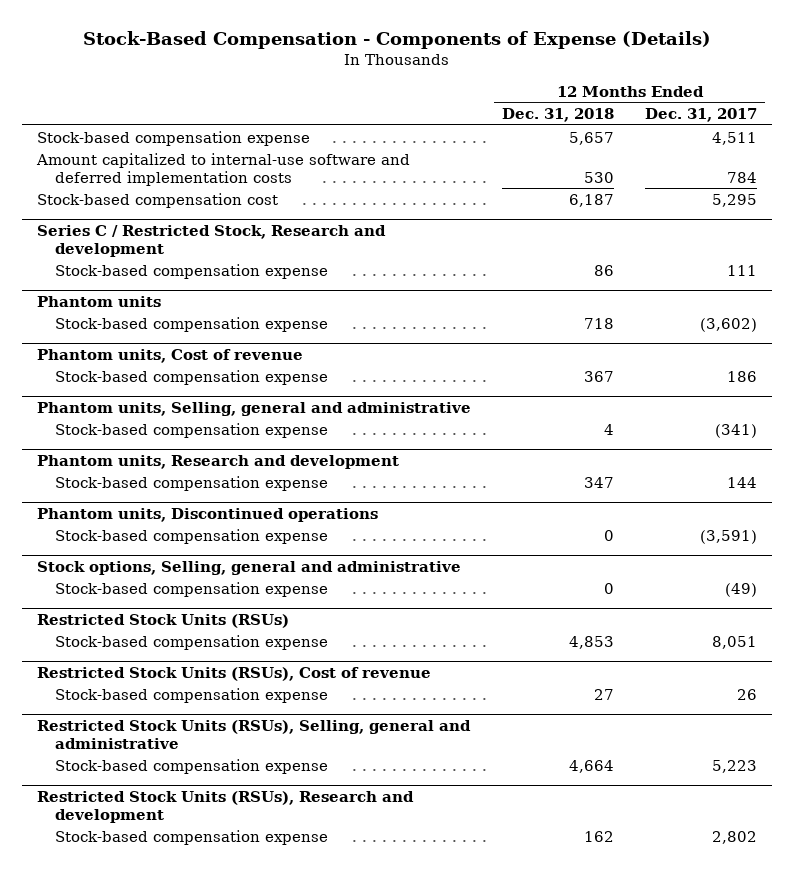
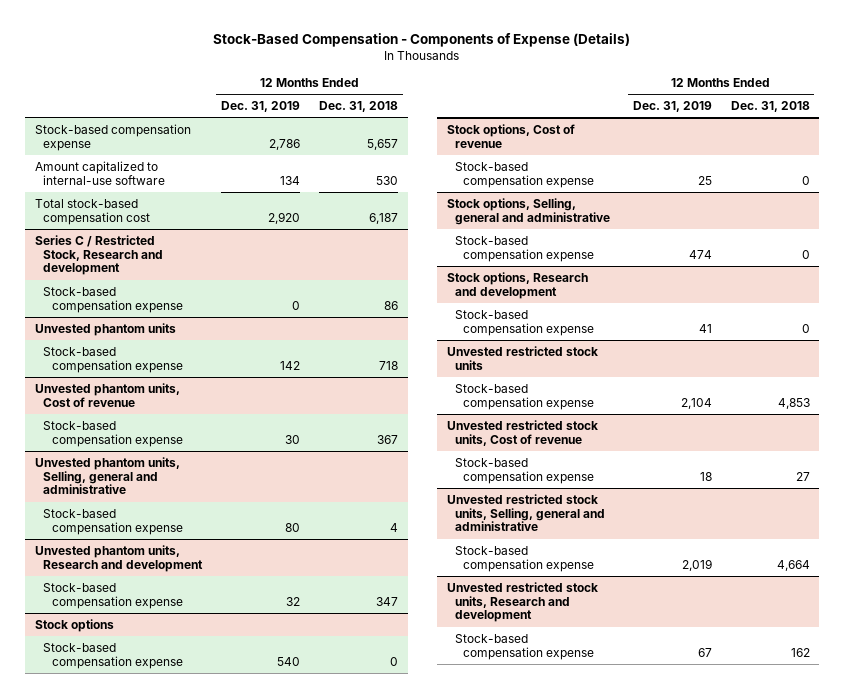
- | 12 Months Ended Dec. 31, 2018 | 12 Months Ended Dec. 31, 2017
+ | 12 Months Ended Dec. 31, 2019 | 12 Months Ended Dec. 31, 2018
- Amount capitalized to internal-use software and deferred implementation costs | 530 | 784
- Stock-based compensation cost | 6,187 | 5,295
+ Amount capitalized to internal-use software | 134 | 530
+ Total stock-based compensation cost | 2,920 | 6,187
- Phantom units
+ Unvested phantom units
- Phantom units, Cost of revenue
+ Unvested phantom units, Cost of revenue
- Phantom units, Selling, general and administrative
+ Unvested phantom units, Selling, general and administrative
- Phantom units, Research and development
+ Unvested phantom units, Research and development
- Phantom units, Discontinued operations
+ Stock options
+ Stock options, Cost of revenue
+ Stock-based compensation expense | 25 | 0
- Restricted Stock Units (RSUs)
+ Stock options, Research and development
+ Stock-based compensation expense | 41 | 0
+ Unvested restricted stock units
- Restricted Stock Units (RSUs), Cost of revenue
+ Unvested restricted stock units, Cost of revenue
- Restricted Stock Units (RSUs), Selling, general and administrative
+ Unvested restricted stock units, Selling, general and administrative
- Restricted Stock Units (RSUs), Research and development
+ Unvested restricted stock units, Research and development

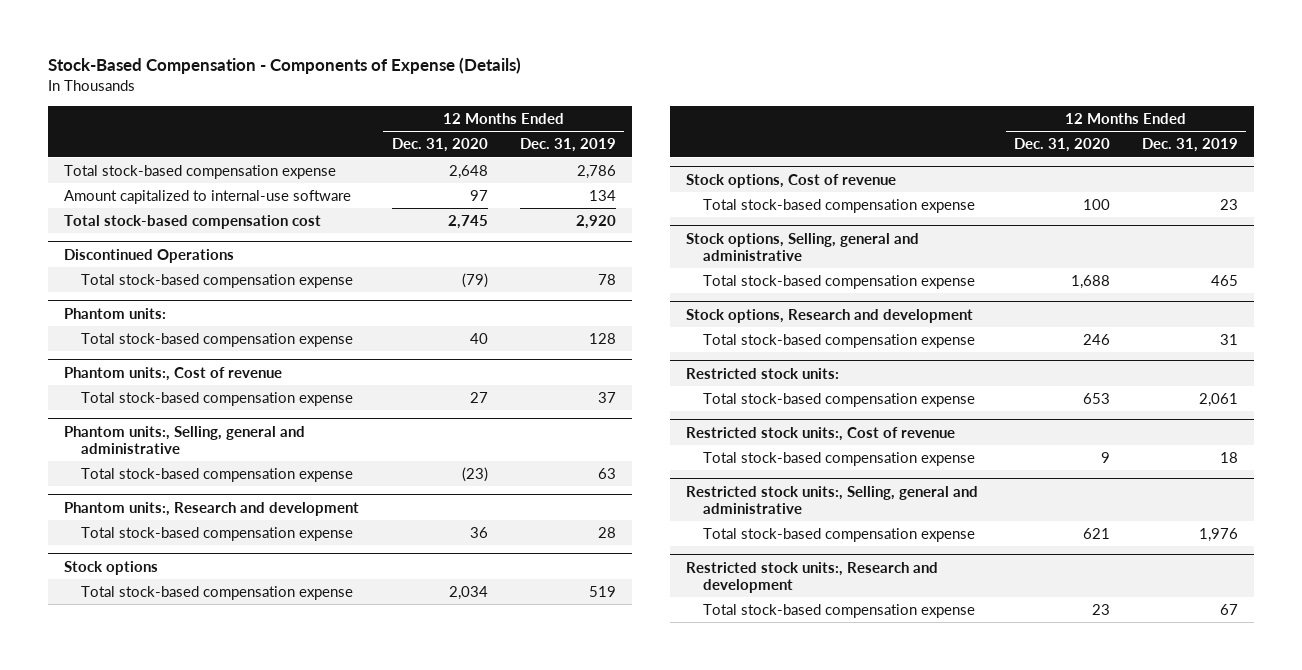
- | 12 Months Ended Dec. 31, 2019 | 12 Months Ended Dec. 31, 2018
+ | 12 Months Ended Dec. 31, 2020 | 12 Months Ended Dec. 31, 2019
- Stock-based compensation expense | 2,786 | 5,657
+ Total stock-based compensation expense | 2,648 | 2,786
- Series C / Restricted Stock, Research and development
- Stock-based compensation expense | 0 | 86
- Unvested phantom units
- Stock-based compensation expense | 142 | 718
- Unvested phantom units, Cost of revenue
- Stock-based compensation expense | 30 | 367
- Unvested phantom units, Selling, general and administrative
- Stock-based compensation expense | 80 | 4
- Unvested phantom units, Research and development
- Stock-based compensation expense | 32 | 347
+ Discontinued Operations
+ Total stock-based compensation expense | (79) | 78
+ Phantom units:
+ Total stock-based compensation expense | 40 | 128
+ Phantom units:, Cost of revenue
+ Total stock-based compensation expense | 27 | 37
+ Phantom units:, Selling, general and administrative
+ Total stock-based compensation expense | (23) | 63
+ Phantom units:, Research and development
+ Total stock-based compensation expense | 36 | 28
@ Stock options
- Stock-based compensation expense | 540 | 0
+ Total stock-based compensation expense | 2,034 | 519
@ Stock options, Cost of revenue
- Stock-based compensation expense | 25 | 0
+ Total stock-based compensation expense | 100 | 23
@ Stock options, Selling, general and administrative
- Stock-based compensation expense | 474 | 0
+ Total stock-based compensation expense | 1,688 | 465
@ Stock options, Research and development
- Stock-based compensation expense | 41 | 0
- Unvested restricted stock units
- Stock-based compensation expense | 2,104 | 4,853
- Unvested restricted stock units, Cost of revenue
- Stock-based compensation expense | 18 | 27
- Unvested restricted stock units, Selling, general and administrative
- Stock-based compensation expense | 2,019 | 4,664
- Unvested restricted stock units, Research and development
- Stock-based compensation expense | 67 | 162
@ Stock options, Research and development
+ Total stock-based compensation expense | 246 | 31
+ Restricted stock units:
+ Total stock-based compensation expense | 653 | 2,061
+ Restricted stock units:, Cost of revenue
+ Total stock-based compensation expense | 9 | 18
+ Restricted stock units:, Selling, general and administrative
+ Total stock-based compensation expense | 621 | 1,976
+ Restricted stock units:, Research and development
+ Total stock-based compensation expense | 23 | 67

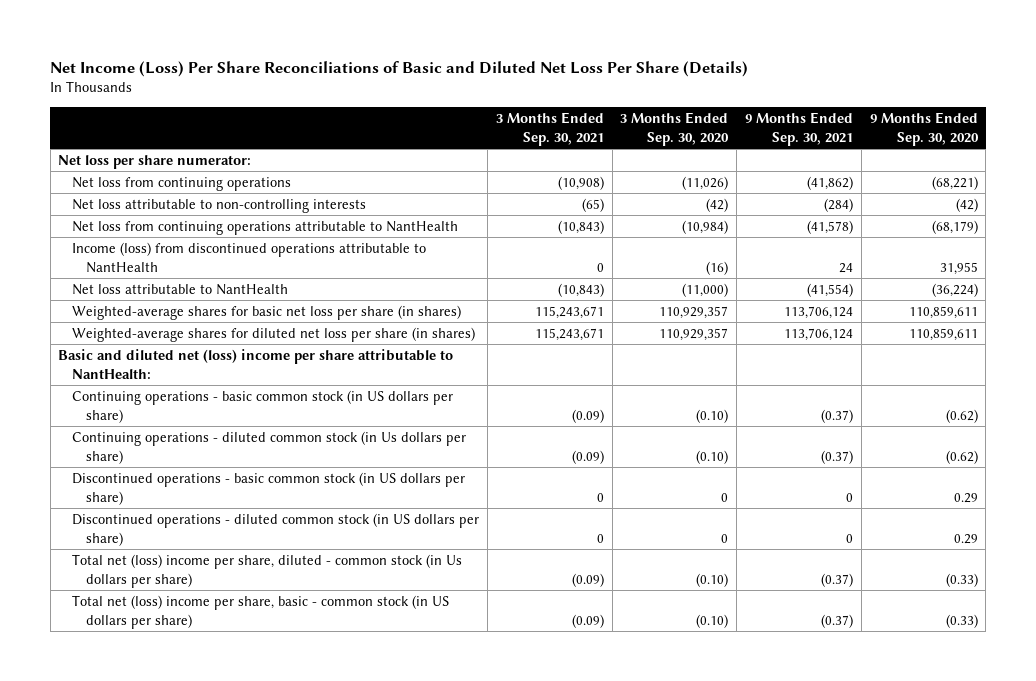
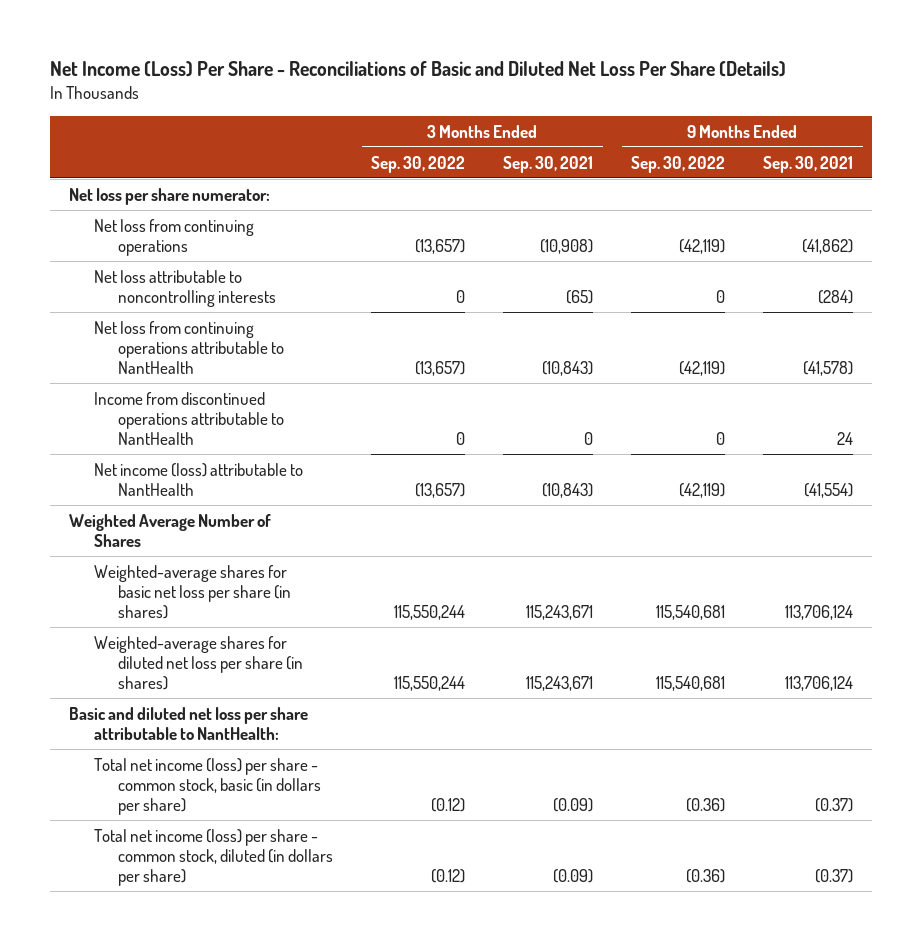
- Net Income (Loss) Per Share Reconciliations of Basic and Diluted Net Loss Per Share (Details)
+ Net Income (Loss) Per Share - Reconciliations of Basic and Diluted Net Loss Per Share (Details)
- | 3 Months Ended Sep. 30, 2021 | 3 Months Ended Sep. 30, 2020 | 9 Months Ended Sep. 30, 2021 | 9 Months Ended Sep. 30, 2020
+ | 3 Months Ended Sep. 30, 2022 | 3 Months Ended Sep. 30, 2021 | 9 Months Ended Sep. 30, 2022 | 9 Months Ended Sep. 30, 2021
- Net loss attributable to non-controlling interests | (65) | (42) | (284) | (42)
+ Net loss attributable to noncontrolling interests | 0 | (65) | 0 | (284)
- Income (loss) from discontinued operations attributable to NantHealth | 0 | (16) | 24 | 31,955
- Net loss attributable to NantHealth | (10,843) | (11,000) | (41,554) | (36,224)
+ Income from discontinued operations attributable to NantHealth | 0 | 0 | 0 | 24
+ Net income (loss) attributable to NantHealth | (13,657) | (10,843) | (42,119) | (41,554)
+ Weighted Average Number of Shares
- Basic and diluted net (loss) income per share attributable to NantHealth:
- Continuing operations - basic common stock (in US dollars per share) | (0.09) | (0.10) | (0.37) | (0.62)
- Continuing operations - diluted common stock (in Us dollars per share) | (0.09) | (0.10) | (0.37) | (0.62)
- Discontinued operations - basic common stock (in US dollars per share) | 0 | 0 | 0 | 0.29
- Discontinued operations - diluted common stock (in US dollars per share) | 0 | 0 | 0 | 0.29
- Total net (loss) income per share, diluted - common stock (in Us dollars per share) | (0.09) | (0.10) | (0.37) | (0.33)
- Total net (loss) income per share, basic - common stock (in US dollars per share) | (0.09) | (0.10) | (0.37) | (0.33)
+ Basic and diluted net loss per share attributable to NantHealth:
+ Total net income (loss) per share - common stock, basic (in dollars per share) | (0.12) | (0.09) | (0.36) | (0.37)
+ Total net income (loss) per share - common stock, diluted (in dollars per share) | (0.12) | (0.09) | (0.36) | (0.37)

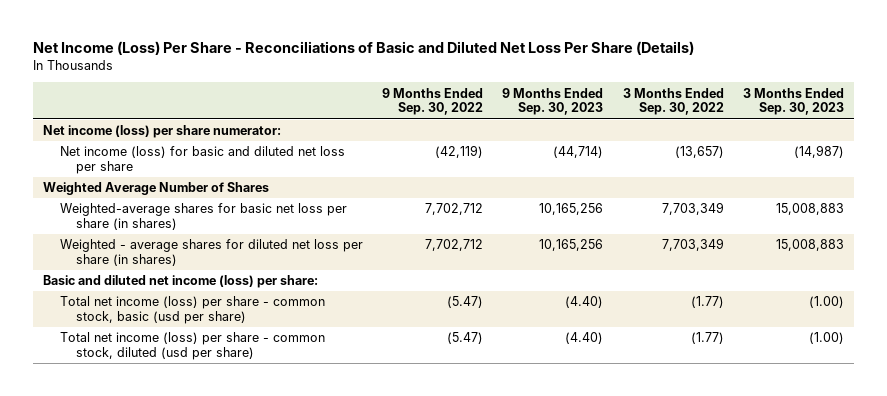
- | 3 Months Ended Sep. 30, 2022 | 3 Months Ended Sep. 30, 2021 | 9 Months Ended Sep. 30, 2022 | 9 Months Ended Sep. 30, 2021
+ | 9 Months Ended Sep. 30, 2022 | 9 Months Ended Sep. 30, 2023 | 3 Months Ended Sep. 30, 2022 | 3 Months Ended Sep. 30, 2023
- Net loss per share numerator:
- Net loss from continuing operations | (13,657) | (10,908) | (42,119) | (41,862)
- Net loss attributable to noncontrolling interests | 0 | (65) | 0 | (284)
- Net loss from continuing operations attributable to NantHealth | (13,657) | (10,843) | (42,119) | (41,578)
- Income from discontinued operations attributable to NantHealth | 0 | 0 | 0 | 24
- Net income (loss) attributable to NantHealth | (13,657) | (10,843) | (42,119) | (41,554)
+ Net income (loss) per share numerator:
+ Net income (loss) for basic and diluted net loss per share | (42,119) | (44,714) | (13,657) | (14,987)
- Weighted-average shares for basic net loss per share (in shares) | 115,550,244 | 115,243,671 | 115,540,681 | 113,706,124
- Weighted-average shares for diluted net loss per share (in shares) | 115,550,244 | 115,243,671 | 115,540,681 | 113,706,124
- Basic and diluted net loss per share attributable to NantHealth:
- Total net income (loss) per share - common stock, basic (in dollars per share) | (0.12) | (0.09) | (0.36) | (0.37)
- Total net income (loss) per share - common stock, diluted (in dollars per share) | (0.12) | (0.09) | (0.36) | (0.37)
+ Weighted-average shares for basic net loss per share (in shares) | 7,702,712 | 10,165,256 | 7,703,349 | 15,008,883
+ Weighted - average shares for diluted net loss per share (in shares) | 7,702,712 | 10,165,256 | 7,703,349 | 15,008,883
+ Basic and diluted net income (loss) per share:
+ Total net income (loss) per share - common stock, basic (usd per share) | (5.47) | (4.40) | (1.77) | (1.00)
+ Total net income (loss) per share - common stock, diluted (usd per share) | (5.47) | (4.40) | (1.77) | (1.00)

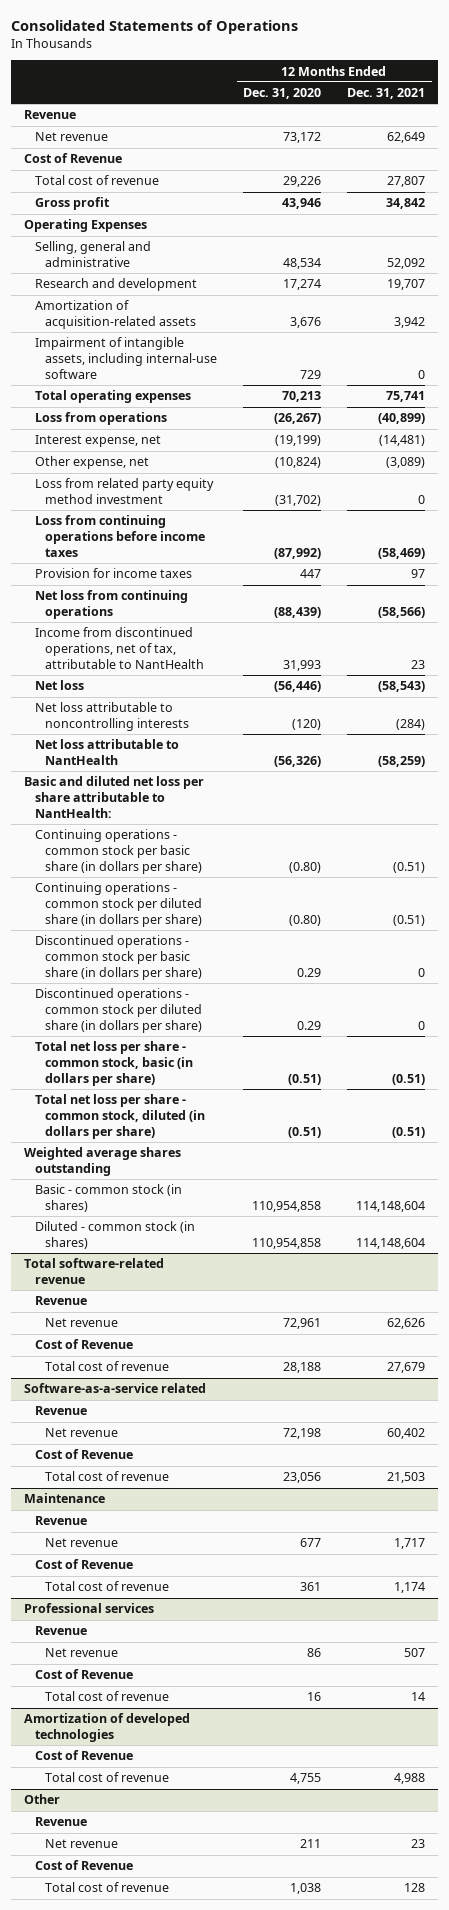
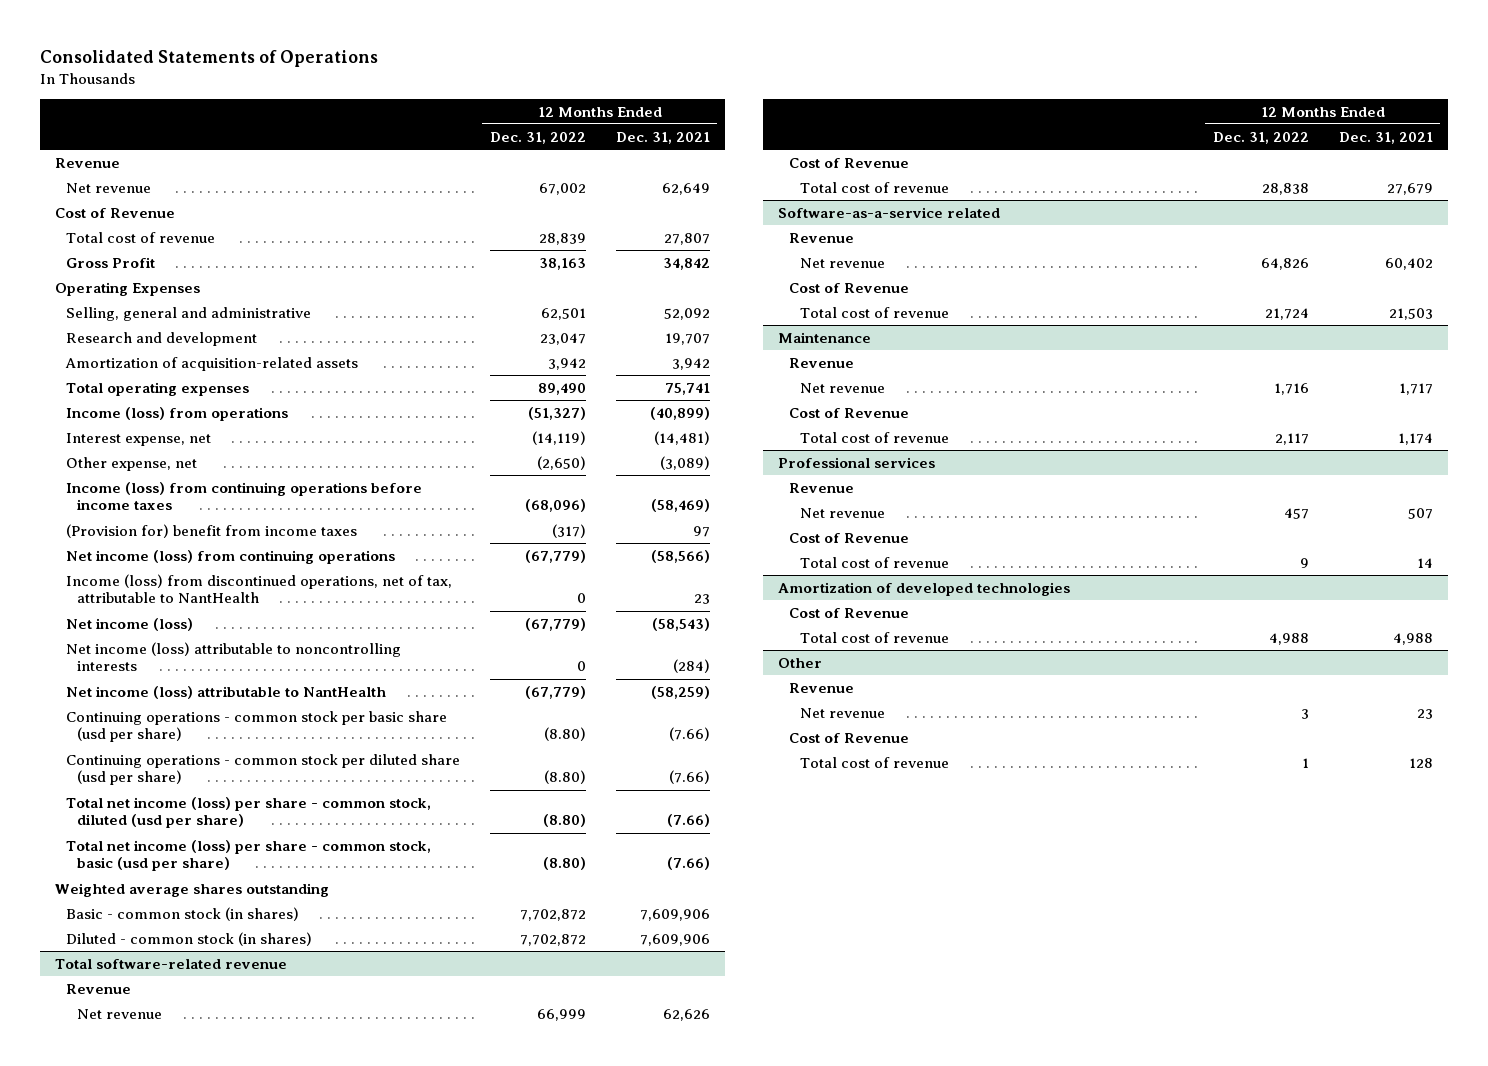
- | 12 Months Ended Dec. 31, 2020 | 12 Months Ended Dec. 31, 2021
+ | 12 Months Ended Dec. 31, 2022 | 12 Months Ended Dec. 31, 2021
- Gross profit | 43,946 | 34,842
+ Gross Profit | 38,163 | 34,842
- Impairment of intangible assets, including internal-use software | 729 | 0
- Loss from operations | (26,267) | (40,899)
+ Income (loss) from operations | (51,327) | (40,899)
- Loss from related party equity method investment | (31,702) | 0
- Loss from continuing operations before income taxes | (87,992) | (58,469)
- Provision for income taxes | 447 | 97
- Net loss from continuing operations | (88,439) | (58,566)
- Income from discontinued operations, net of tax, attributable to NantHealth | 31,993 | 23
- Net loss | (56,446) | (58,543)
- Net loss attributable to noncontrolling interests | (120) | (284)
- Net loss attributable to NantHealth | (56,326) | (58,259)
- Basic and diluted net loss per share attributable to NantHealth:
- Continuing operations - common stock per basic share (in dollars per share) | (0.80) | (0.51)
- Continuing operations - common stock per diluted share (in dollars per share) | (0.80) | (0.51)
- Discontinued operations - common stock per basic share (in dollars per share) | 0.29 | 0
- Discontinued operations - common stock per diluted share (in dollars per share) | 0.29 | 0
- Total net loss per share - common stock, basic (in dollars per share) | (0.51) | (0.51)
- Total net loss per share - common stock, diluted (in dollars per share) | (0.51) | (0.51)
+ Income (loss) from continuing operations before income taxes | (68,096) | (58,469)
+ (Provision for) benefit from income taxes | (317) | 97
+ Net income (loss) from continuing operations | (67,779) | (58,566)
+ Income (loss) from discontinued operations, net of tax, attributable to NantHealth | 0 | 23
+ Net income (loss) | (67,779) | (58,543)
+ Net income (loss) attributable to noncontrolling interests | 0 | (284)
+ Net income (loss) attributable to NantHealth | (67,779) | (58,259)
+ Continuing operations - common stock per basic share (usd per share) | (8.80) | (7.66)
+ Continuing operations - common stock per diluted share (usd per share) | (8.80) | (7.66)
+ Total net income (loss) per share - common stock, diluted (usd per share) | (8.80) | (7.66)
+ Total net income (loss) per share - common stock, basic (usd per share) | (8.80) | (7.66)
- Basic - common stock (in shares) | 110,954,858 | 114,148,604
- Diluted - common stock (in shares) | 110,954,858 | 114,148,604
+ Basic - common stock (in shares) | 7,702,872 | 7,609,906
+ Diluted - common stock (in shares) | 7,702,872 | 7,609,906

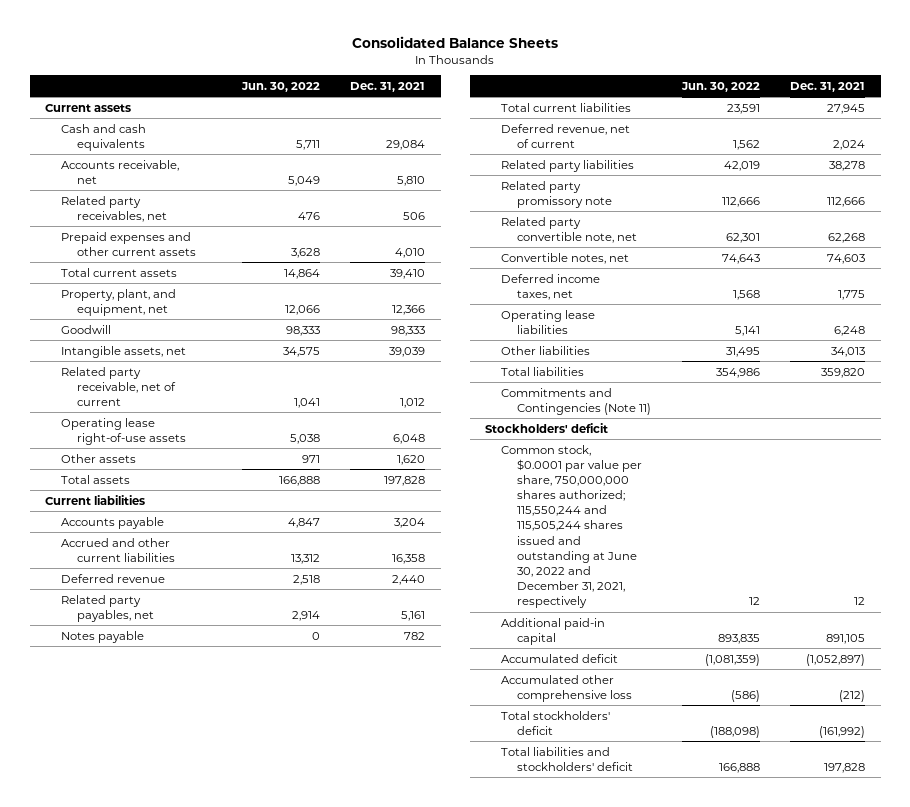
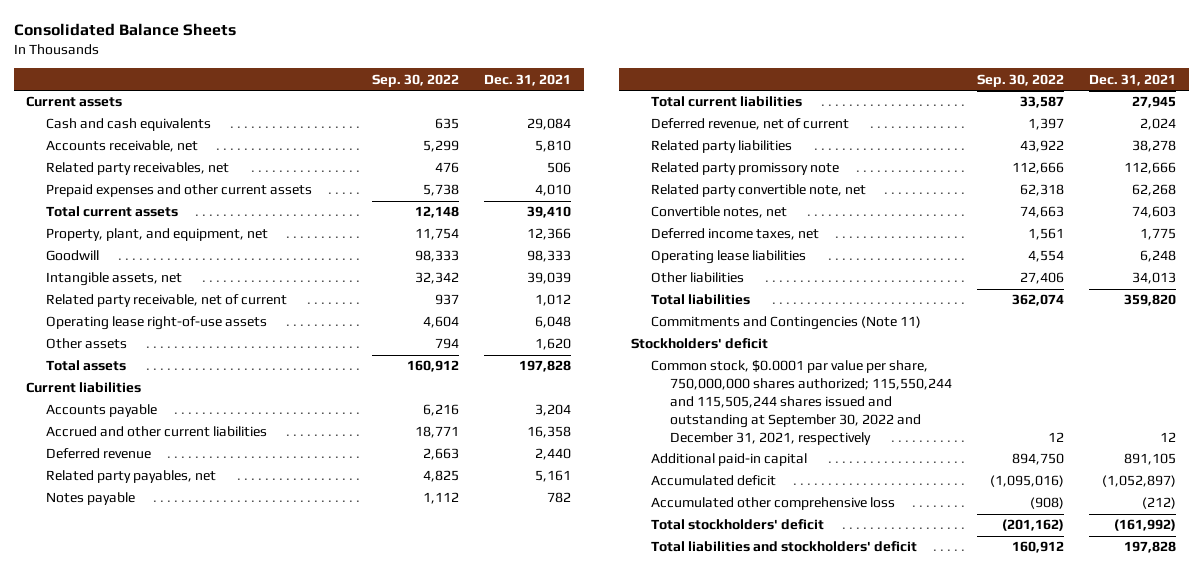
- | Jun. 30, 2022 | Dec. 31, 2021
+ | Sep. 30, 2022 | Dec. 31, 2021
- Common stock, $0.0001 par value per share, 750,000,000 shares authorized; 115,550,244 and 115,505,244 shares issued and outstanding at June 30, 2022 and December 31, 2021, respectively | 12 | 12
+ Common stock, $0.0001 par value per share, 750,000,000 shares authorized; 115,550,244 and 115,505,244 shares issued and outstanding at September 30, 2022 and December 31, 2021, respectively | 12 | 12

